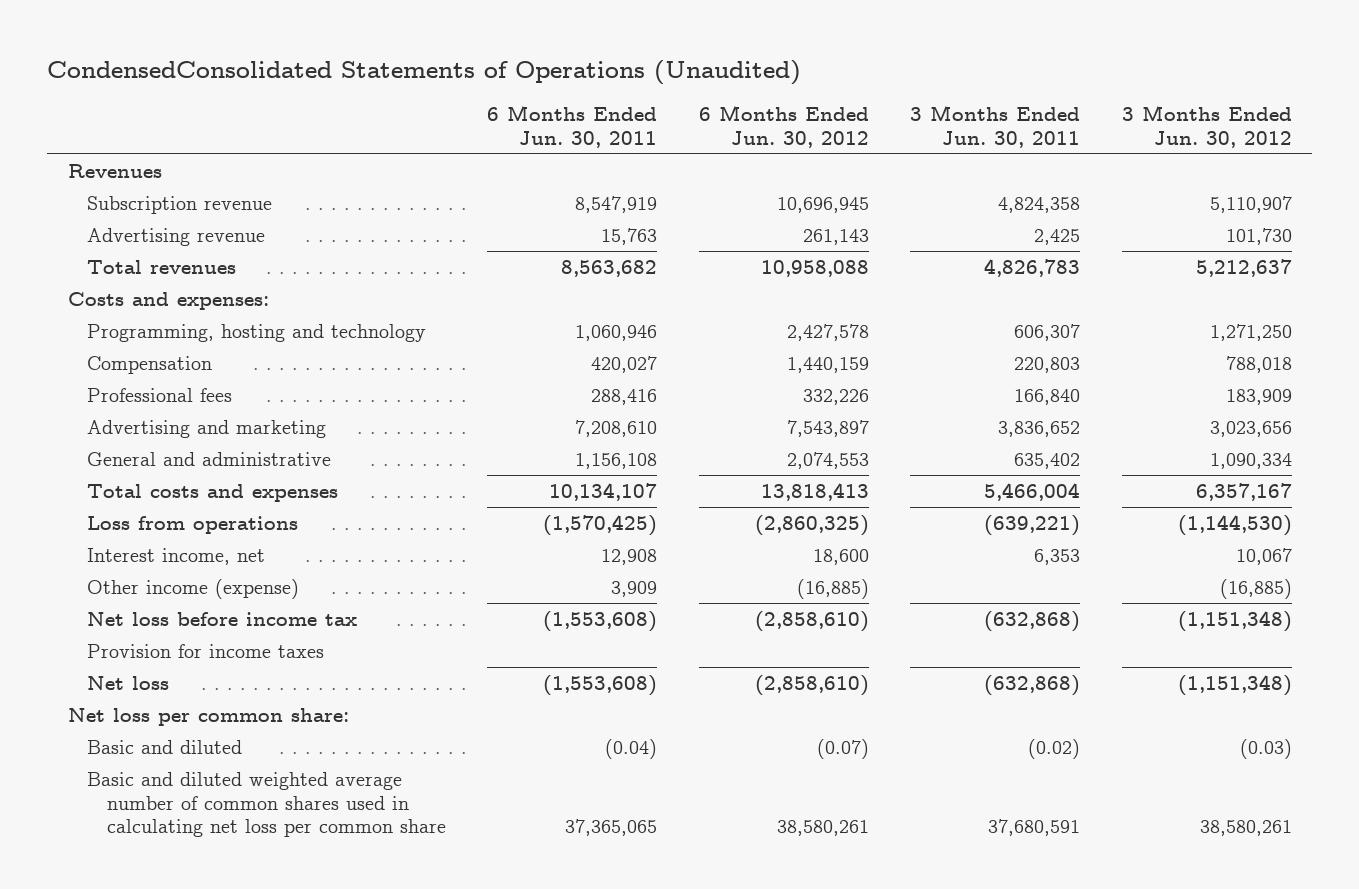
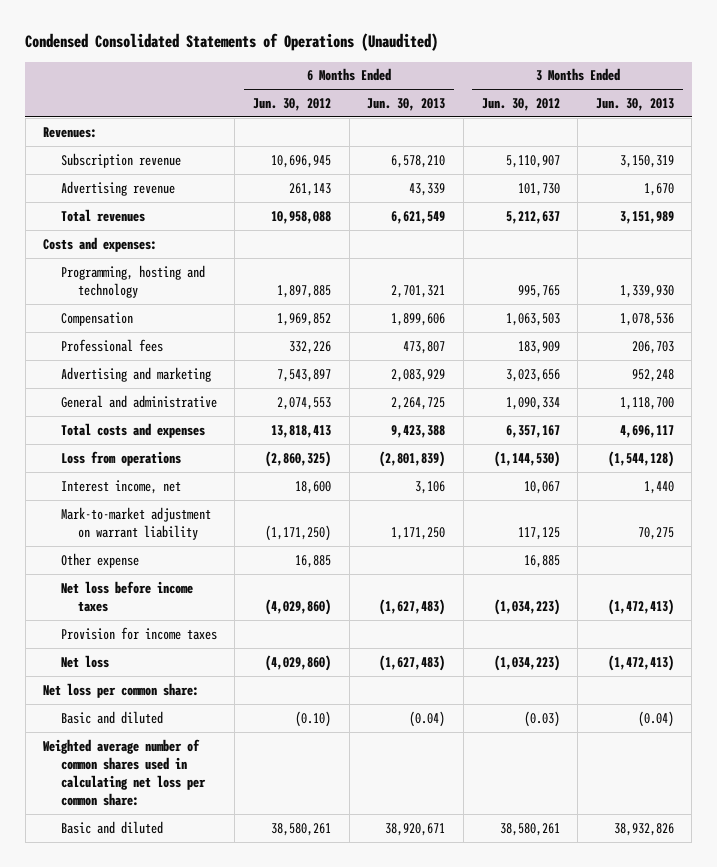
- CondensedConsolidated Statements of Operations (Unaudited)
+ Condensed Consolidated Statements of Operations (Unaudited)
- | 6 Months Ended Jun. 30, 2011 | 6 Months Ended Jun. 30, 2012 | 3 Months Ended Jun. 30, 2011 | 3 Months Ended Jun. 30, 2012
+ | 6 Months Ended Jun. 30, 2012 | 6 Months Ended Jun. 30, 2013 | 3 Months Ended Jun. 30, 2012 | 3 Months Ended Jun. 30, 2013
- Revenues
+ Revenues:
- Programming, hosting and technology | 1,060,946 | 2,427,578 | 606,307 | 1,271,250
- Compensation | 420,027 | 1,440,159 | 220,803 | 788,018
+ Programming, hosting and technology | 1,897,885 | 2,701,321 | 995,765 | 1,339,930
+ Compensation | 1,969,852 | 1,899,606 | 1,063,503 | 1,078,536
- Other income (expense) | 3,909 | (16,885) | | (16,885)
- Net loss before income tax | (1,553,608) | (2,858,610) | (632,868) | (1,151,348)
+ Mark-to-market adjustment on warrant liability | (1,171,250) | 1,171,250 | 117,125 | 70,275
+ Other expense | 16,885 | | 16,885 |
+ Net loss before income taxes | (4,029,860) | (1,627,483) | (1,034,223) | (1,472,413)
- Net loss | (1,553,608) | (2,858,610) | (632,868) | (1,151,348)
+ Net loss | (4,029,860) | (1,627,483) | (1,034,223) | (1,472,413)
- Basic and diluted | (0.04) | (0.07) | (0.02) | (0.03)
- Basic and diluted weighted average number of common shares used in calculating net loss per common share | 37,365,065 | 38,580,261 | 37,680,591 | 38,580,261
+ Basic and diluted | (0.10) | (0.04) | (0.03) | (0.04)
+ Weighted average number of common shares used in calculating net loss per common share:
+ Basic and diluted | 38,580,261 | 38,920,671 | 38,580,261 | 38,932,826

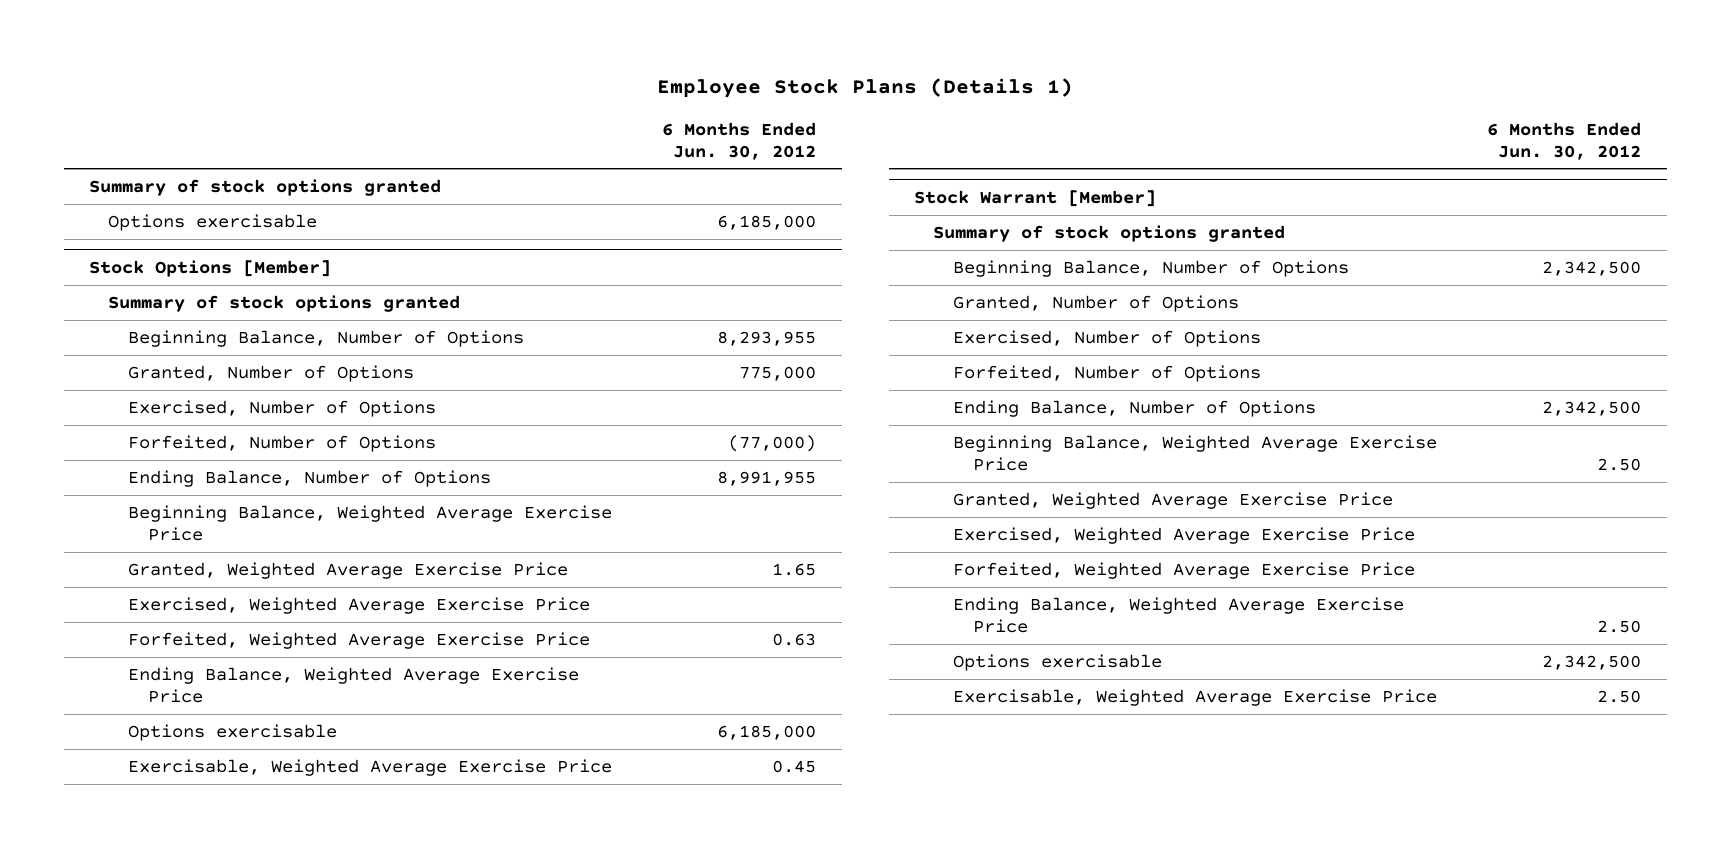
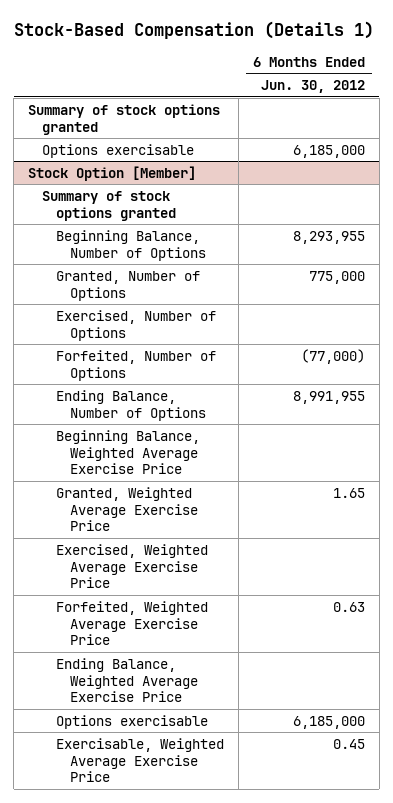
- Employee Stock Plans (Details 1)
+ Stock-Based Compensation (Details 1)
- Stock Options [Member]
+ Stock Option [Member]
- Stock Warrant [Member]
- Summary of stock options granted
- Beginning Balance, Number of Options | 2,342,500
- Granted, Number of Options
- Exercised, Number of Options
- Forfeited, Number of Options
- Ending Balance, Number of Options | 2,342,500
- Beginning Balance, Weighted Average Exercise Price | 2.50
- Granted, Weighted Average Exercise Price
- Exercised, Weighted Average Exercise Price
- Forfeited, Weighted Average Exercise Price
- Ending Balance, Weighted Average Exercise Price | 2.50
- Options exercisable | 2,342,500
- Exercisable, Weighted Average Exercise Price | 2.50

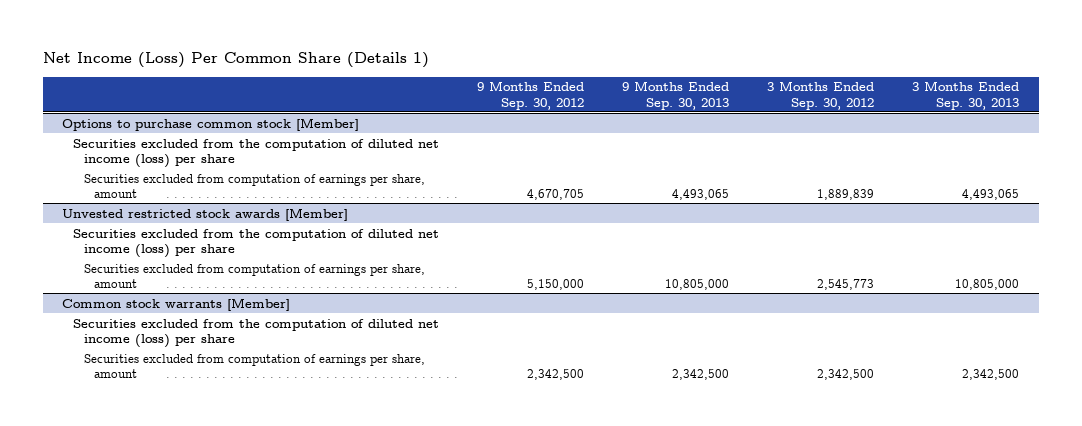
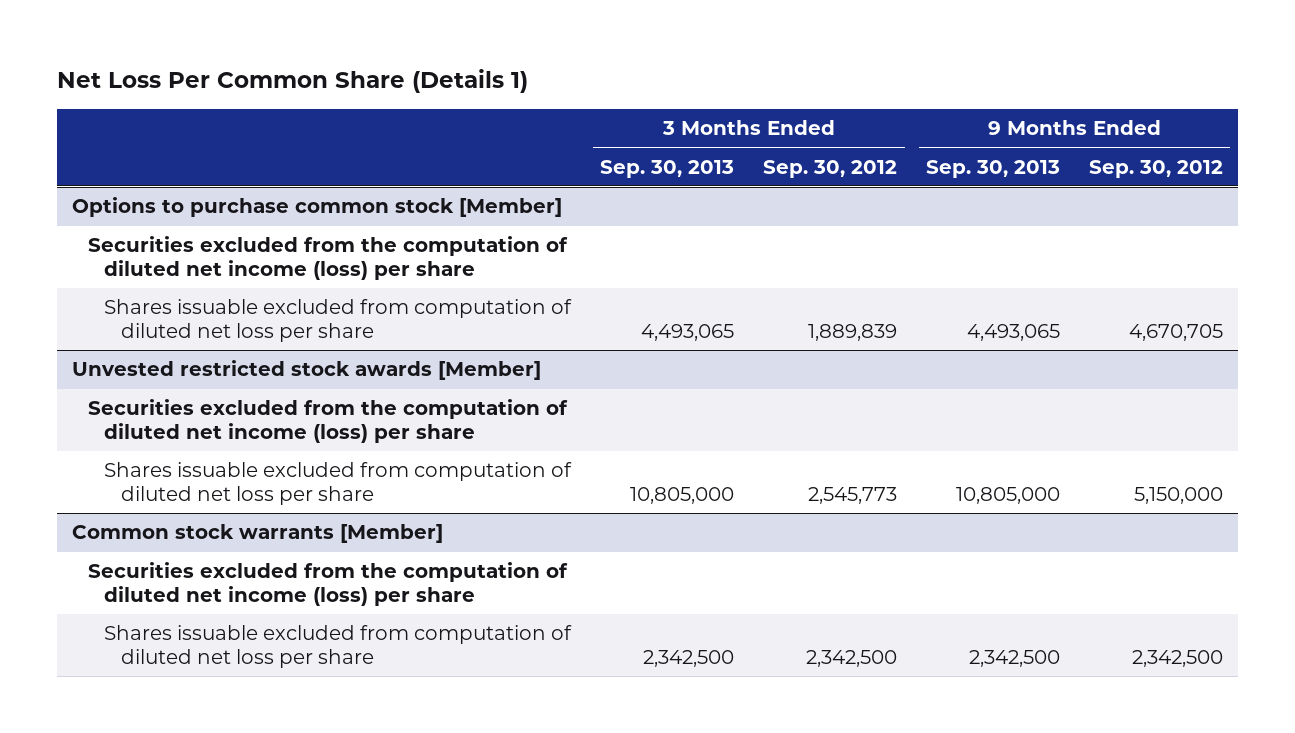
- Net Income (Loss) Per Common Share (Details 1)
+ Net Loss Per Common Share (Details 1)
- | 9 Months Ended Sep. 30, 2012 | 9 Months Ended Sep. 30, 2013 | 3 Months Ended Sep. 30, 2012 | 3 Months Ended Sep. 30, 2013
+ | 3 Months Ended Sep. 30, 2013 | 3 Months Ended Sep. 30, 2012 | 9 Months Ended Sep. 30, 2013 | 9 Months Ended Sep. 30, 2012
@ Options to purchase common stock [Member]
- Securities excluded from computation of earnings per share, amount | 4,670,705 | 4,493,065 | 1,889,839 | 4,493,065
+ Shares issuable excluded from computation of diluted net loss per share | 4,493,065 | 1,889,839 | 4,493,065 | 4,670,705
@ Unvested restricted stock awards [Member]
- Securities excluded from computation of earnings per share, amount | 5,150,000 | 10,805,000 | 2,545,773 | 10,805,000
+ Shares issuable excluded from computation of diluted net loss per share | 10,805,000 | 2,545,773 | 10,805,000 | 5,150,000
@ Common stock warrants [Member]
- Securities excluded from computation of earnings per share, amount | 2,342,500 | 2,342,500 | 2,342,500 | 2,342,500
+ Shares issuable excluded from computation of diluted net loss per share | 2,342,500 | 2,342,500 | 2,342,500 | 2,342,500

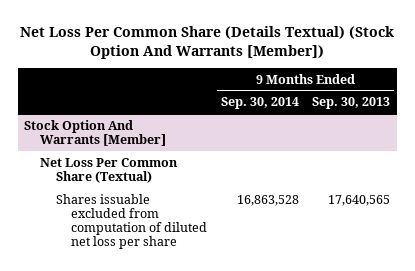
- Net Loss Per Common Share (Details 1)
+ Net Loss Per Common Share (Details Textual) (Stock Option And Warrants [Member])
- | 3 Months Ended Sep. 30, 2013 | 3 Months Ended Sep. 30, 2012 | 9 Months Ended Sep. 30, 2013 | 9 Months Ended Sep. 30, 2012
+ | 9 Months Ended Sep. 30, 2014 | 9 Months Ended Sep. 30, 2013
- Options to purchase common stock [Member]
- Securities excluded from the computation of diluted net income (loss) per share
- Shares issuable excluded from computation of diluted net loss per share | 4,493,065 | 1,889,839 | 4,493,065 | 4,670,705
- Unvested restricted stock awards [Member]
- Securities excluded from the computation of diluted net income (loss) per share
- Shares issuable excluded from computation of diluted net loss per share | 10,805,000 | 2,545,773 | 10,805,000 | 5,150,000
- Common stock warrants [Member]
- Securities excluded from the computation of diluted net income (loss) per share
- Shares issuable excluded from computation of diluted net loss per share | 2,342,500 | 2,342,500 | 2,342,500 | 2,342,500
+ Stock Option And Warrants [Member]
+ Net Loss Per Common Share (Textual)
+ Shares issuable excluded from computation of diluted net loss per share | 16,863,528 | 17,640,565

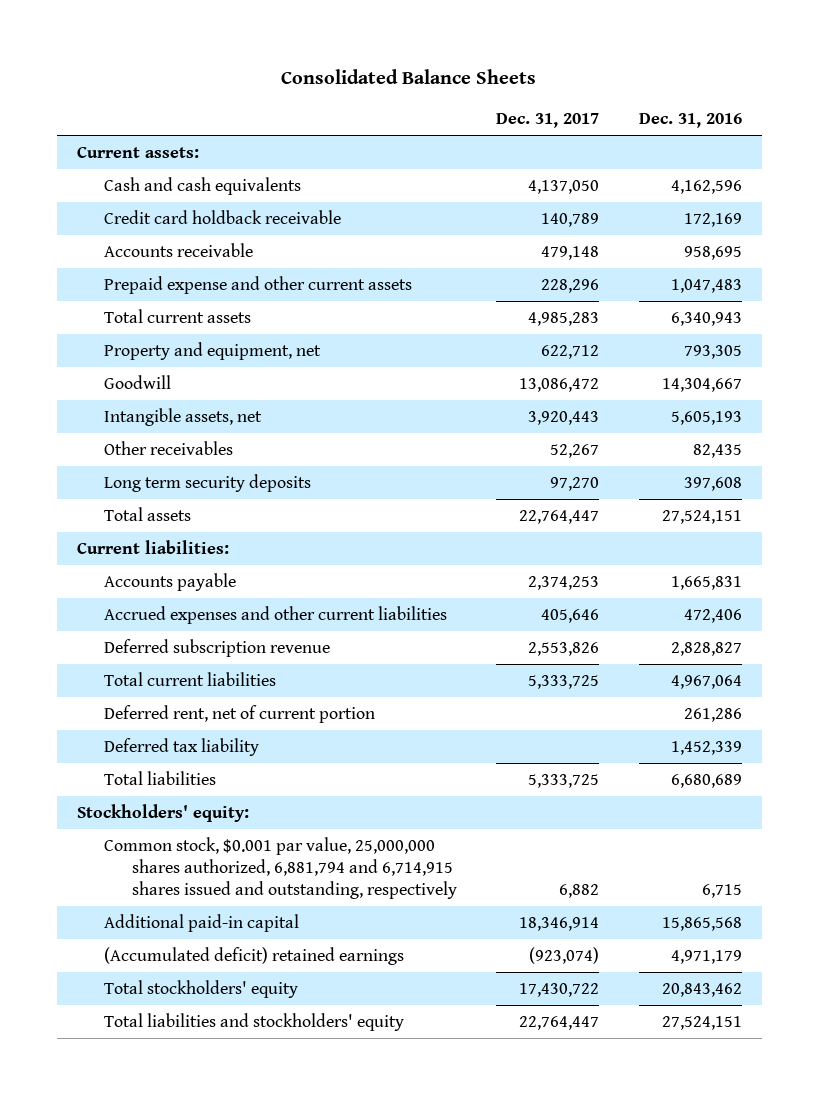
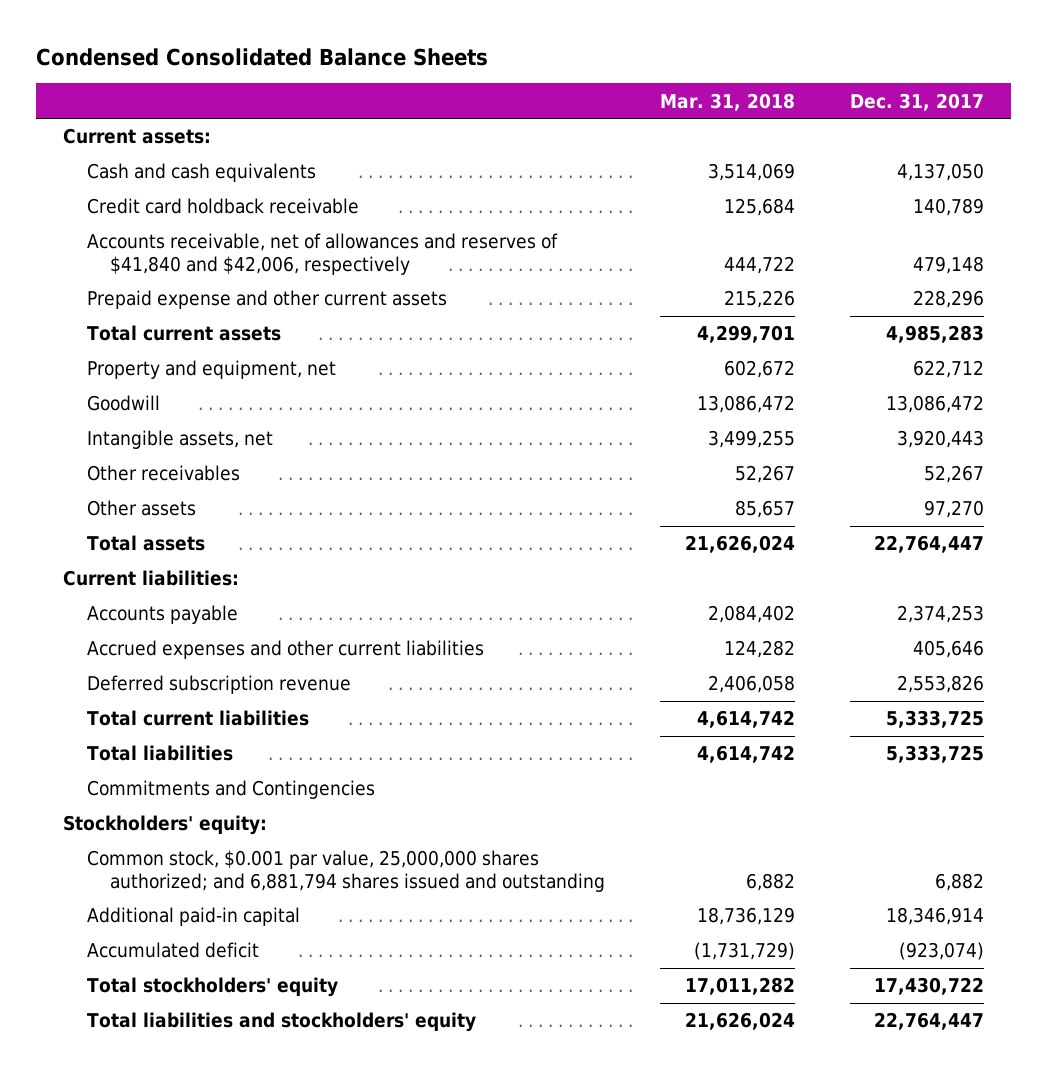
- Consolidated Balance Sheets
+ Condensed Consolidated Balance Sheets
- | Dec. 31, 2017 | Dec. 31, 2016
+ | Mar. 31, 2018 | Dec. 31, 2017
- Accounts receivable | 479,148 | 958,695
+ Accounts receivable, net of allowances and reserves of $41,840 and $42,006, respectively | 444,722 | 479,148
- Long term security deposits | 97,270 | 397,608
+ Other assets | 85,657 | 97,270
- Deferred rent, net of current portion | | 261,286
- Deferred tax liability | | 1,452,339
+ Commitments and Contingencies
- Common stock, $0.001 par value, 25,000,000 shares authorized, 6,881,794 and 6,714,915 shares issued and outstanding, respectively | 6,882 | 6,715
+ Common stock, $0.001 par value, 25,000,000 shares authorized; and 6,881,794 shares issued and outstanding | 6,882 | 6,882
- (Accumulated deficit) retained earnings | (923,074) | 4,971,179
+ Accumulated deficit | (1,731,729) | (923,074)

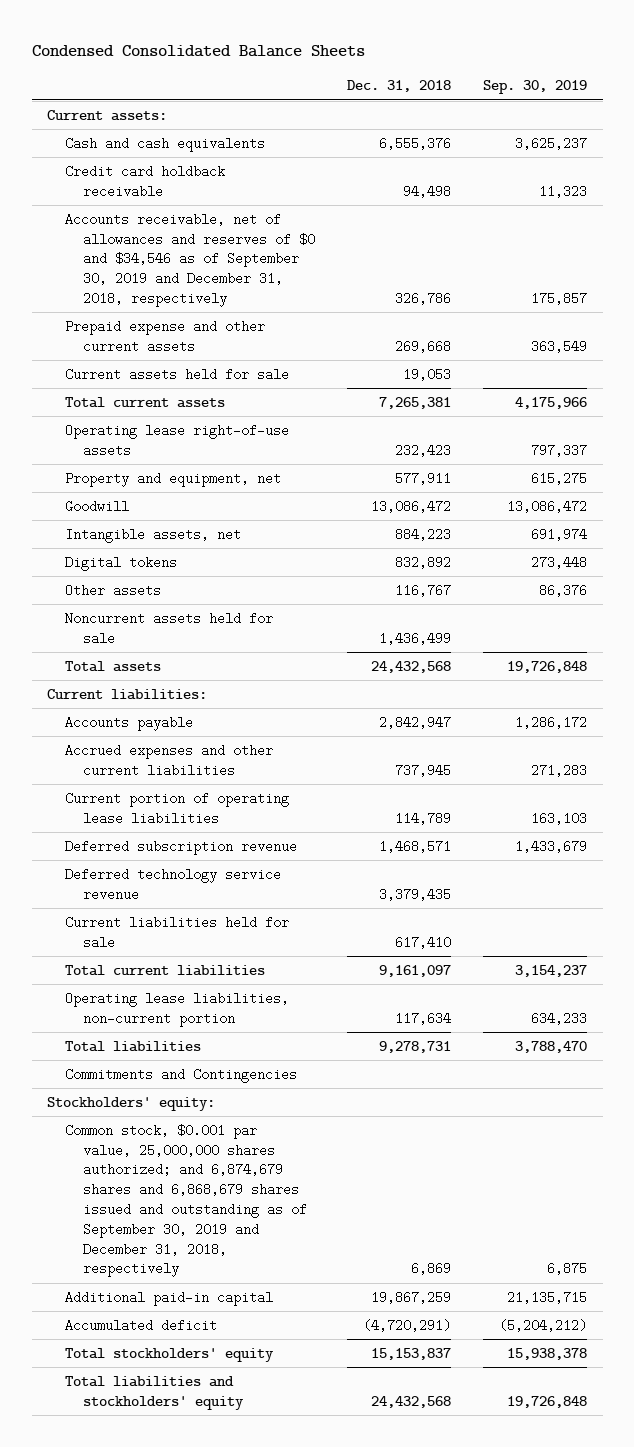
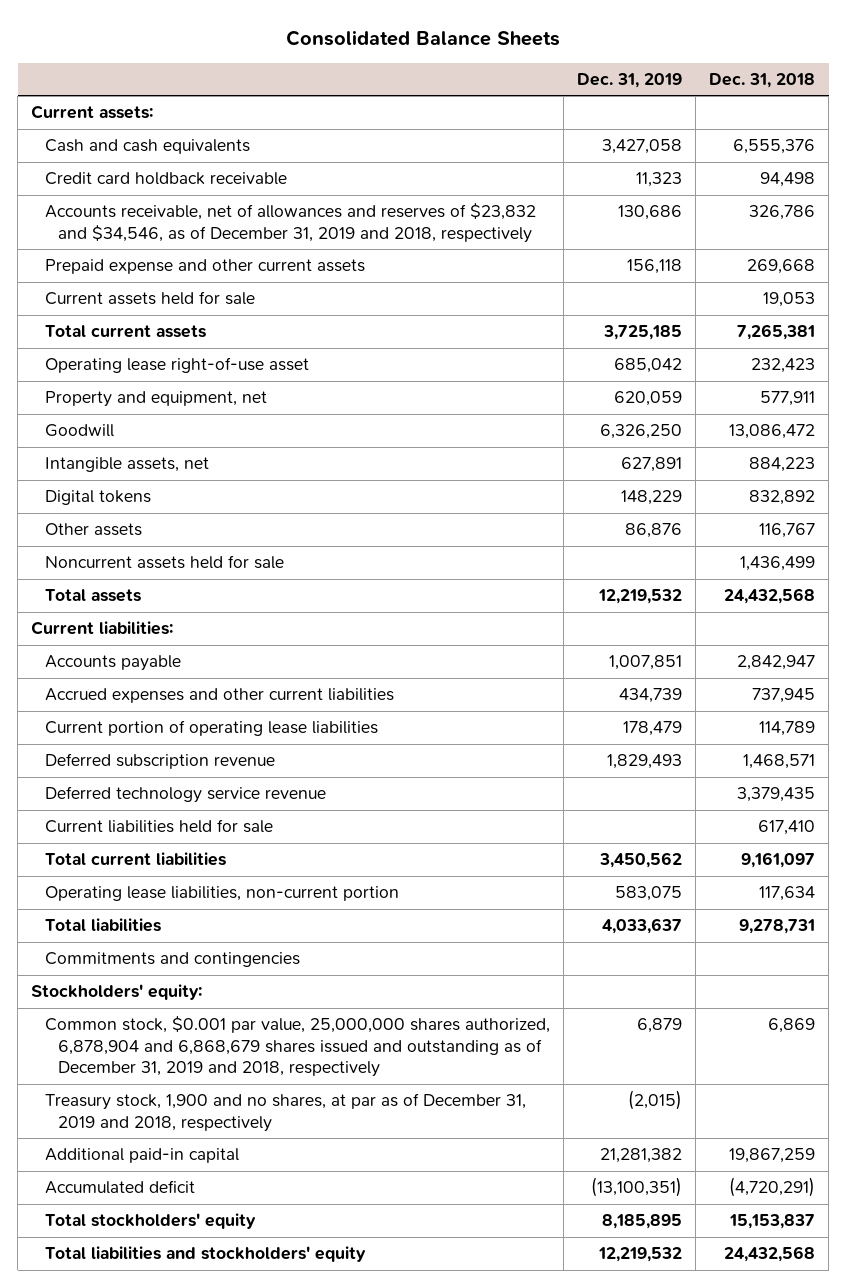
- Condensed Consolidated Balance Sheets
+ Consolidated Balance Sheets
- | Dec. 31, 2018 | Sep. 30, 2019
+ | Dec. 31, 2019 | Dec. 31, 2018
- Accounts receivable, net of allowances and reserves of $0 and $34,546 as of September 30, 2019 and December 31, 2018, respectively | 326,786 | 175,857
+ Accounts receivable, net of allowances and reserves of $23,832 and $34,546, as of December 31, 2019 and 2018, respectively | 130,686 | 326,786
- Operating lease right-of-use assets | 232,423 | 797,337
+ Operating lease right-of-use asset | 685,042 | 232,423
- Commitments and Contingencies
+ Commitments and contingencies
- Common stock, $0.001 par value, 25,000,000 shares authorized; and 6,874,679 shares and 6,868,679 shares issued and outstanding as of September 30, 2019 and December 31, 2018, respectively | 6,869 | 6,875
+ Common stock, $0.001 par value, 25,000,000 shares authorized, 6,878,904 and 6,868,679 shares issued and outstanding as of December 31, 2019 and 2018, respectively | 6,879 | 6,869
+ Treasury stock, 1,900 and no shares, at par as of December 31, 2019 and 2018, respectively | (2,015) |

